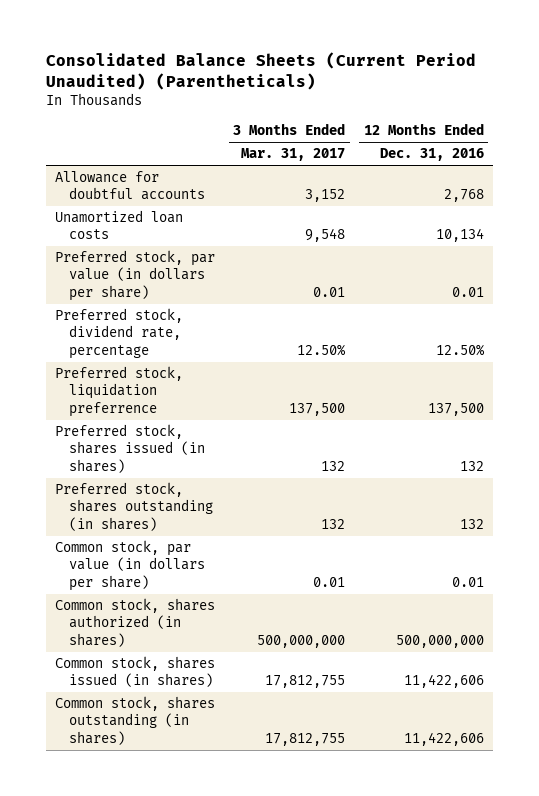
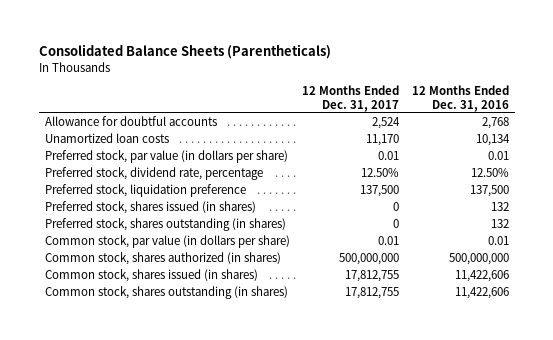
- Consolidated Balance Sheets (Current Period Unaudited) (Parentheticals)
+ Consolidated Balance Sheets (Parentheticals)
- | 3 Months Ended Mar. 31, 2017 | 12 Months Ended Dec. 31, 2016
+ | 12 Months Ended Dec. 31, 2017 | 12 Months Ended Dec. 31, 2016
- Preferred stock, liquidation preferrence | 137,500 | 137,500
+ Preferred stock, liquidation preference | 137,500 | 137,500

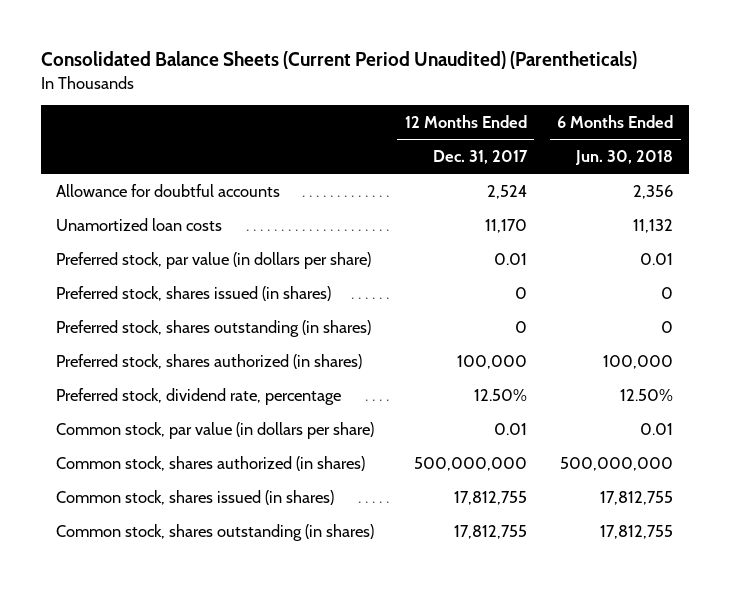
- Consolidated Balance Sheets (Parentheticals)
+ Consolidated Balance Sheets (Current Period Unaudited) (Parentheticals)
- | 12 Months Ended Dec. 31, 2017 | 12 Months Ended Dec. 31, 2016
+ | 12 Months Ended Dec. 31, 2017 | 6 Months Ended Jun. 30, 2018
- Preferred stock, liquidation preference | 137,500 | 137,500
+ Preferred stock, shares authorized (in shares) | 100,000 | 100,000
moved down: Preferred stock, dividend rate, percentage | 12.50% | 12.50%

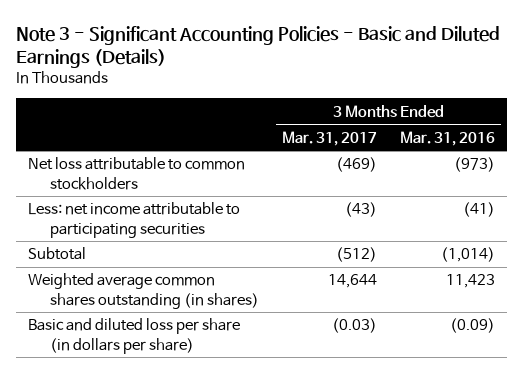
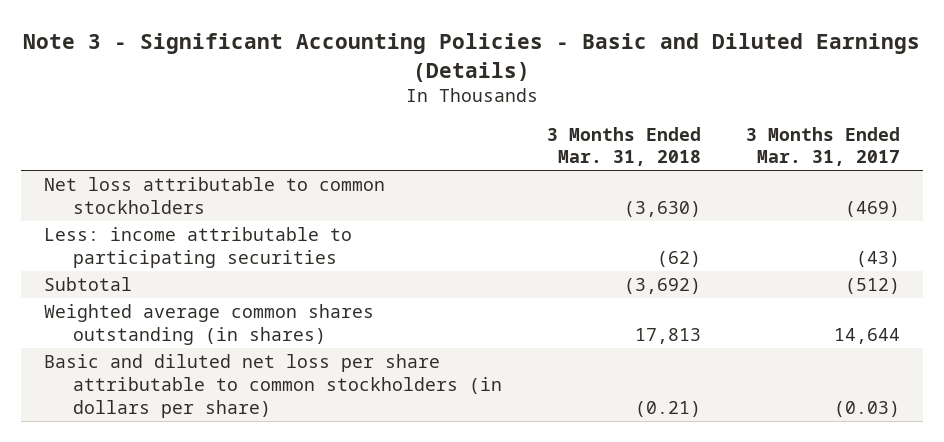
- | 3 Months Ended Mar. 31, 2017 | 3 Months Ended Mar. 31, 2016
+ | 3 Months Ended Mar. 31, 2018 | 3 Months Ended Mar. 31, 2017
- Less: net income attributable to participating securities | (43) | (41)
+ Less: income attributable to participating securities | (62) | (43)
- Basic and diluted loss per share (in dollars per share) | (0.03) | (0.09)
+ Basic and diluted net loss per share attributable to common stockholders (in dollars per share) | (0.21) | (0.03)

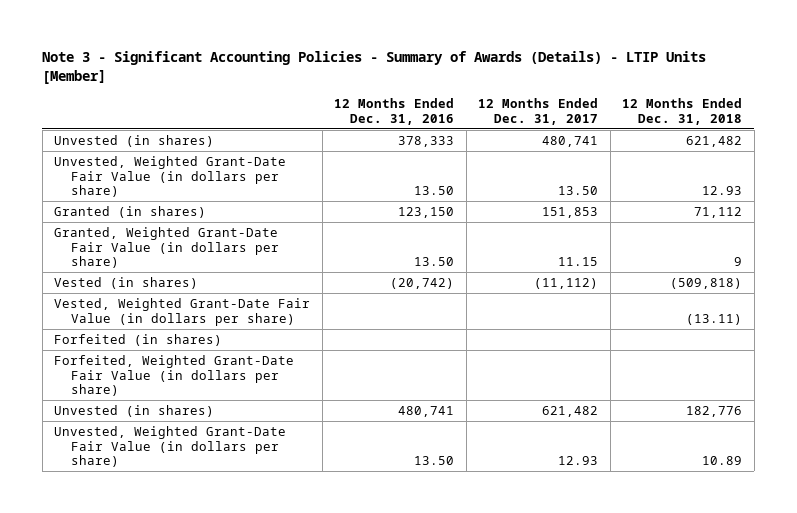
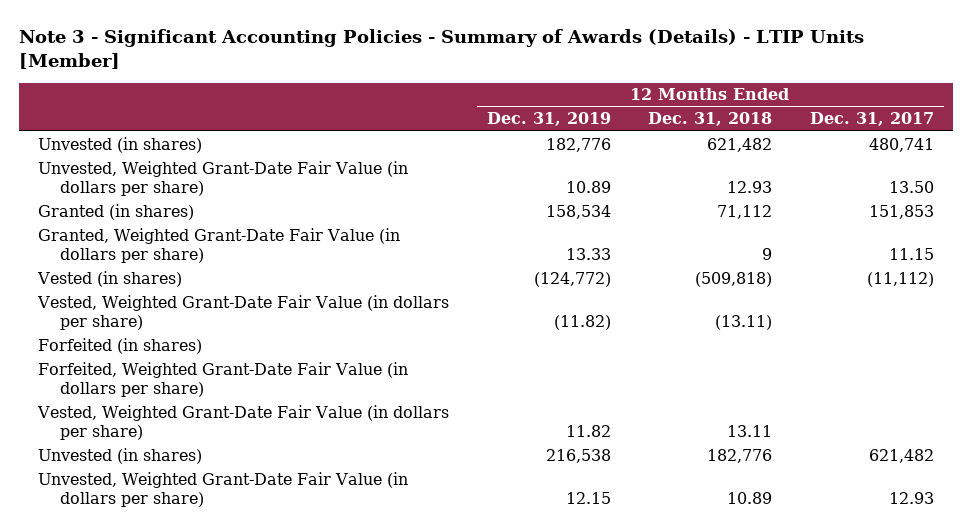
- | 12 Months Ended Dec. 31, 2016 | 12 Months Ended Dec. 31, 2017 | 12 Months Ended Dec. 31, 2018
+ | 12 Months Ended Dec. 31, 2019 | 12 Months Ended Dec. 31, 2018 | 12 Months Ended Dec. 31, 2017
+ Vested, Weighted Grant-Date Fair Value (in dollars per share) | 11.82 | 13.11 |

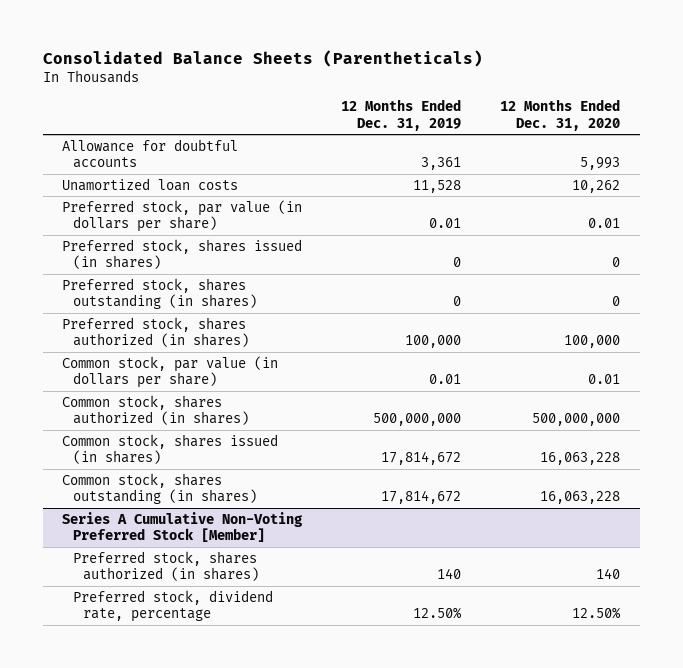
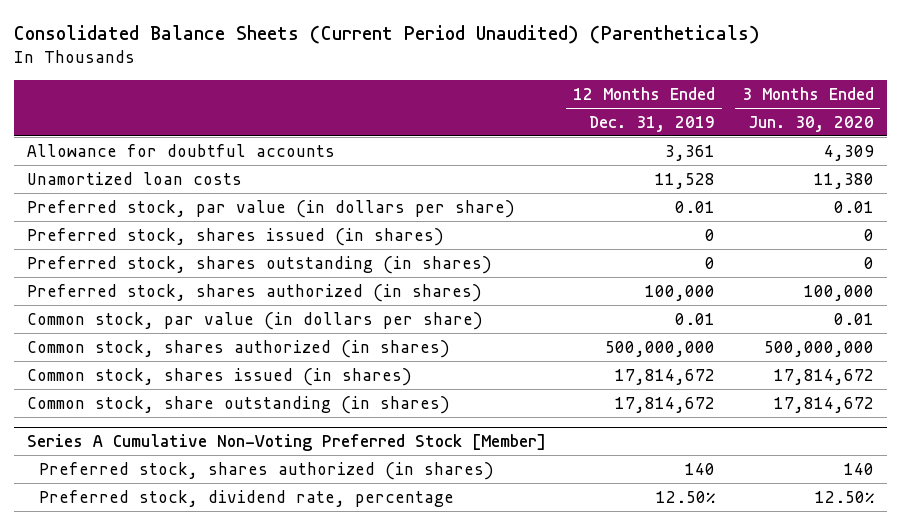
- Consolidated Balance Sheets (Parentheticals)
+ Consolidated Balance Sheets (Current Period Unaudited) (Parentheticals)
- | 12 Months Ended Dec. 31, 2019 | 12 Months Ended Dec. 31, 2020
+ | 12 Months Ended Dec. 31, 2019 | 3 Months Ended Jun. 30, 2020
- Common stock, shares outstanding (in shares) | 17,814,672 | 16,063,228
+ Common stock, share outstanding (in shares) | 17,814,672 | 17,814,672

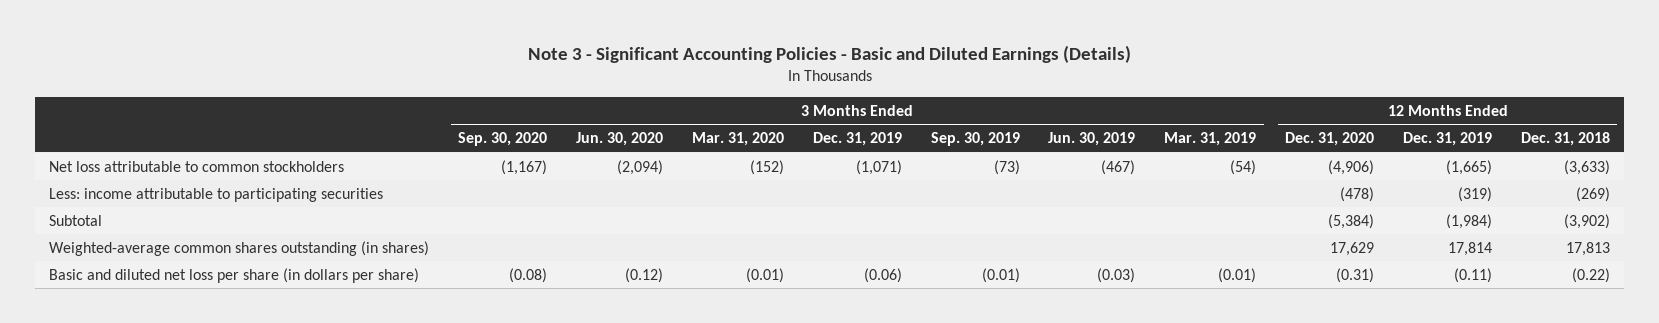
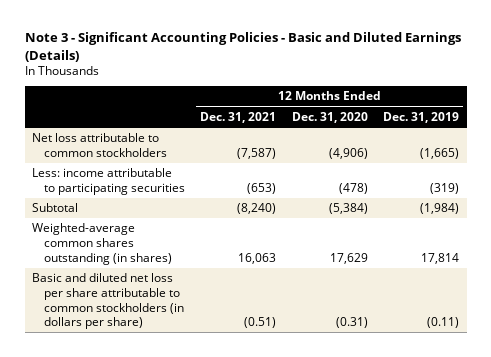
- | 3 Months Ended Sep. 30, 2020 | 3 Months Ended Jun. 30, 2020 | 3 Months Ended Mar. 31, 2020 | 3 Months Ended Dec. 31, 2019 | 3 Months Ended Sep. 30, 2019 | 3 Months Ended Jun. 30, 2019 | 3 Months Ended Mar. 31, 2019 | 12 Months Ended Dec. 31, 2020 | 12 Months Ended Dec. 31, 2019 | 12 Months Ended Dec. 31, 2018
+ | 12 Months Ended Dec. 31, 2021 | 12 Months Ended Dec. 31, 2020 | 12 Months Ended Dec. 31, 2019
- Basic and diluted net loss per share (in dollars per share) | (0.08) | (0.12) | (0.01) | (0.06) | (0.01) | (0.03) | (0.01) | (0.31) | (0.11) | (0.22)
+ Basic and diluted net loss per share attributable to common stockholders (in dollars per share) | (0.51) | (0.31) | (0.11)

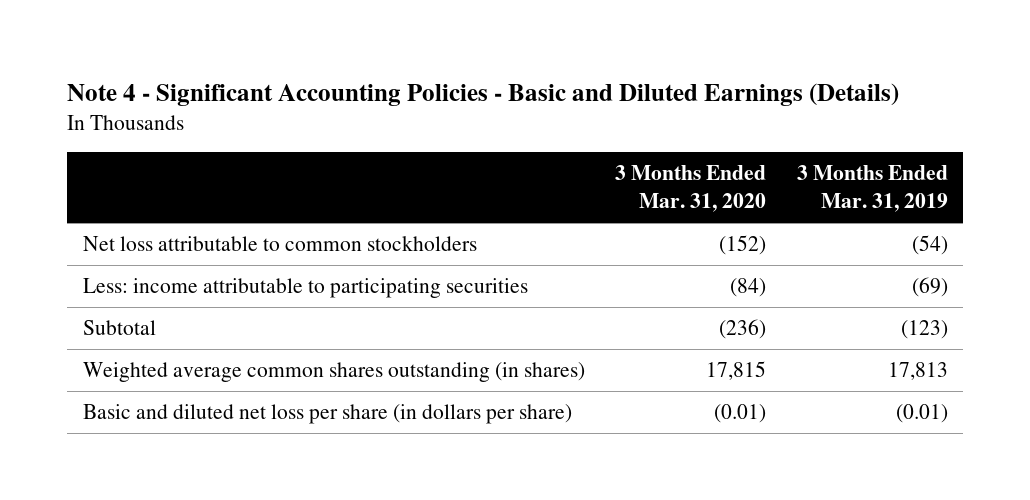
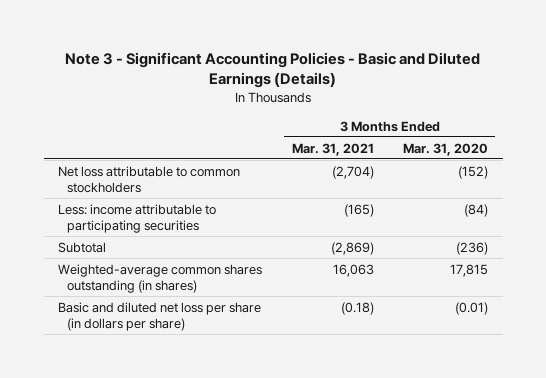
- Note 4 - Significant Accounting Policies - Basic and Diluted Earnings (Details)
+ Note 3 - Significant Accounting Policies - Basic and Diluted Earnings (Details)
- | 3 Months Ended Mar. 31, 2020 | 3 Months Ended Mar. 31, 2019
+ | 3 Months Ended Mar. 31, 2021 | 3 Months Ended Mar. 31, 2020
- Weighted average common shares outstanding (in shares) | 17,815 | 17,813
+ Weighted-average common shares outstanding (in shares) | 16,063 | 17,815

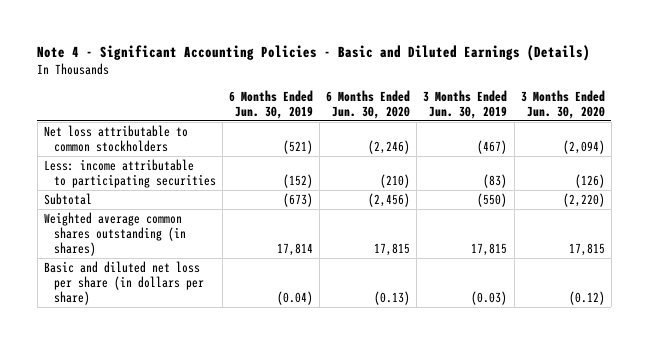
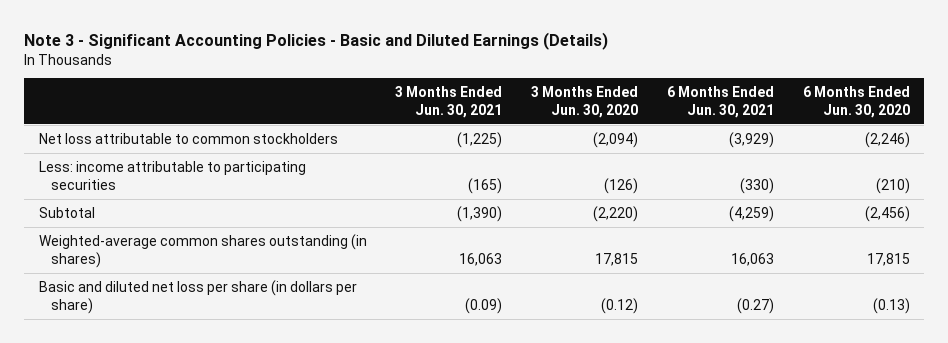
- Note 4 - Significant Accounting Policies - Basic and Diluted Earnings (Details)
+ Note 3 - Significant Accounting Policies - Basic and Diluted Earnings (Details)
- | 6 Months Ended Jun. 30, 2019 | 6 Months Ended Jun. 30, 2020 | 3 Months Ended Jun. 30, 2019 | 3 Months Ended Jun. 30, 2020
+ | 3 Months Ended Jun. 30, 2021 | 3 Months Ended Jun. 30, 2020 | 6 Months Ended Jun. 30, 2021 | 6 Months Ended Jun. 30, 2020
- Weighted average common shares outstanding (in shares) | 17,814 | 17,815 | 17,815 | 17,815
+ Weighted-average common shares outstanding (in shares) | 16,063 | 17,815 | 16,063 | 17,815

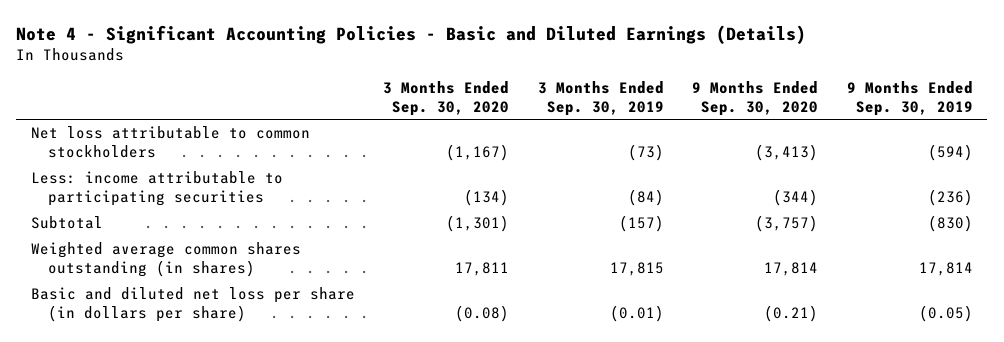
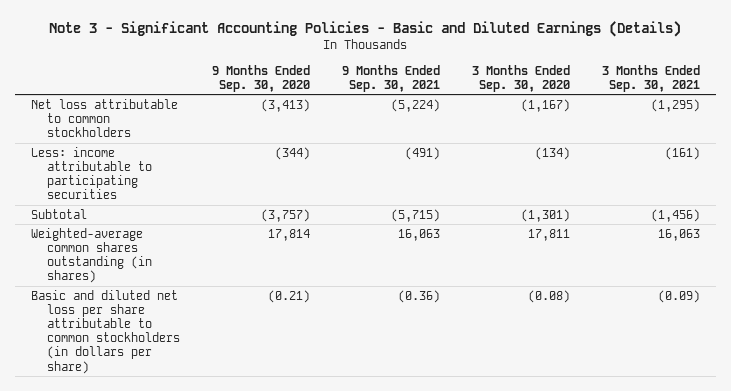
- Note 4 - Significant Accounting Policies - Basic and Diluted Earnings (Details)
+ Note 3 - Significant Accounting Policies - Basic and Diluted Earnings (Details)
- | 3 Months Ended Sep. 30, 2020 | 3 Months Ended Sep. 30, 2019 | 9 Months Ended Sep. 30, 2020 | 9 Months Ended Sep. 30, 2019
+ | 9 Months Ended Sep. 30, 2020 | 9 Months Ended Sep. 30, 2021 | 3 Months Ended Sep. 30, 2020 | 3 Months Ended Sep. 30, 2021
- Weighted average common shares outstanding (in shares) | 17,811 | 17,815 | 17,814 | 17,814
- Basic and diluted net loss per share (in dollars per share) | (0.08) | (0.01) | (0.21) | (0.05)
+ Weighted-average common shares outstanding (in shares) | 17,814 | 16,063 | 17,811 | 16,063
+ Basic and diluted net loss per share attributable to common stockholders (in dollars per share) | (0.21) | (0.36) | (0.08) | (0.09)

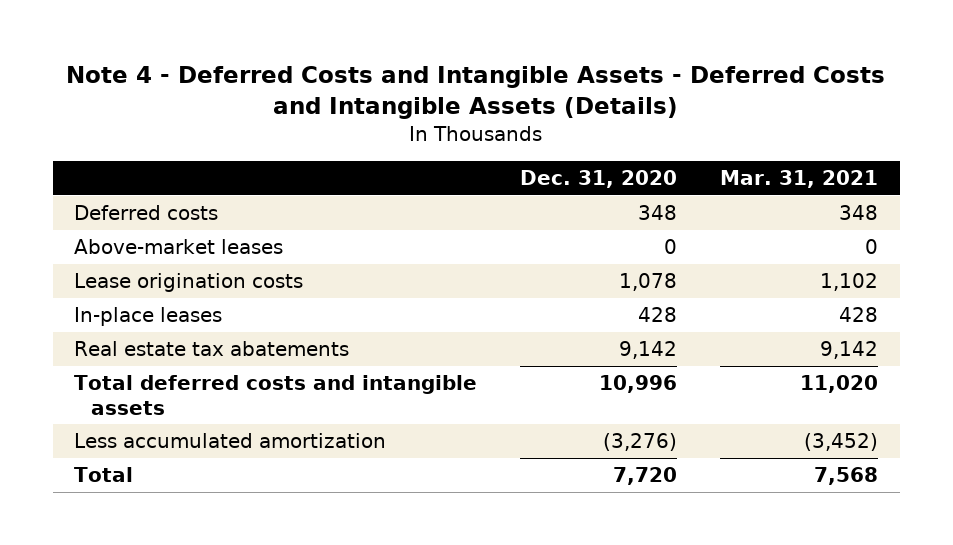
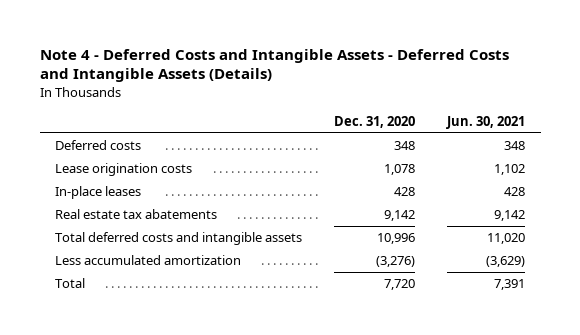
- | Dec. 31, 2020 | Mar. 31, 2021
+ | Dec. 31, 2020 | Jun. 30, 2021
- Above-market leases | 0 | 0

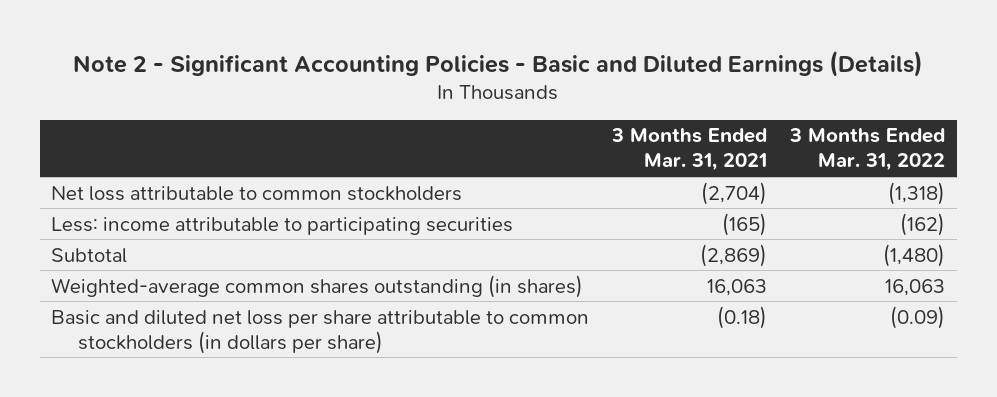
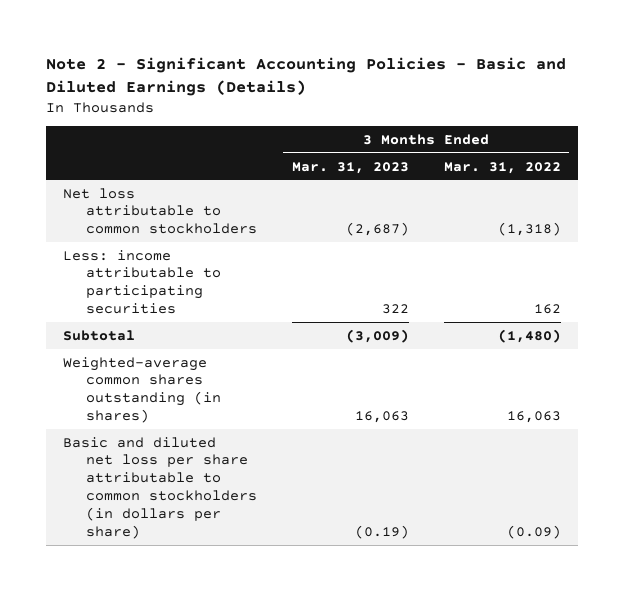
- | 3 Months Ended Mar. 31, 2021 | 3 Months Ended Mar. 31, 2022
+ | 3 Months Ended Mar. 31, 2023 | 3 Months Ended Mar. 31, 2022
- Less: income attributable to participating securities | (165) | (162)
+ Less: income attributable to participating securities | 322 | 162

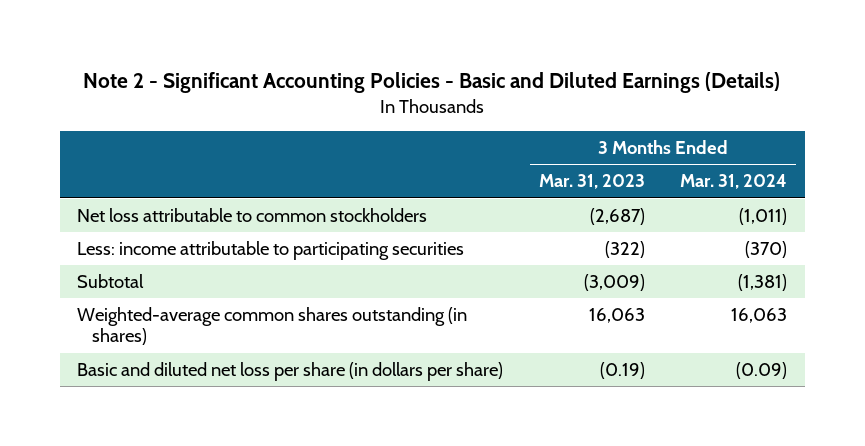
- | 3 Months Ended Mar. 31, 2023 | 3 Months Ended Mar. 31, 2022
+ | 3 Months Ended Mar. 31, 2023 | 3 Months Ended Mar. 31, 2024
- Less: income attributable to participating securities | 322 | 162
+ Less: income attributable to participating securities | (322) | (370)
- Basic and diluted net loss per share attributable to common stockholders (in dollars per share) | (0.19) | (0.09)
+ Basic and diluted net loss per share (in dollars per share) | (0.19) | (0.09)

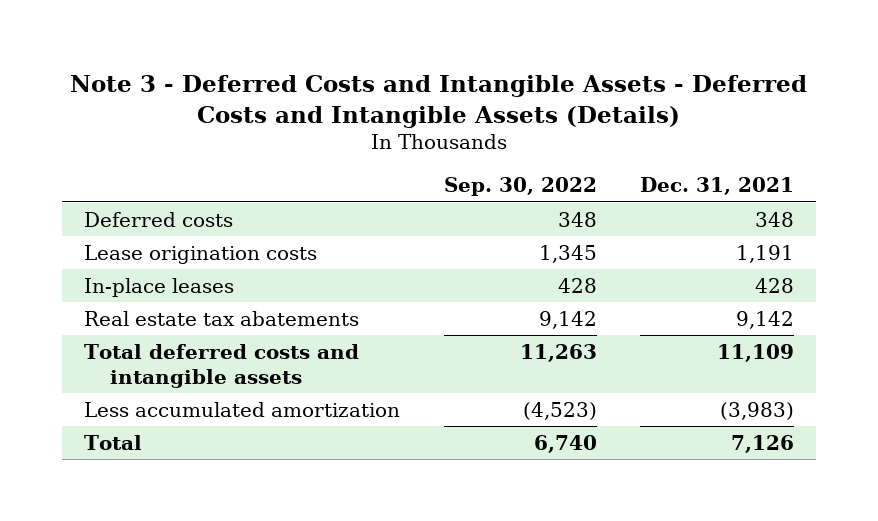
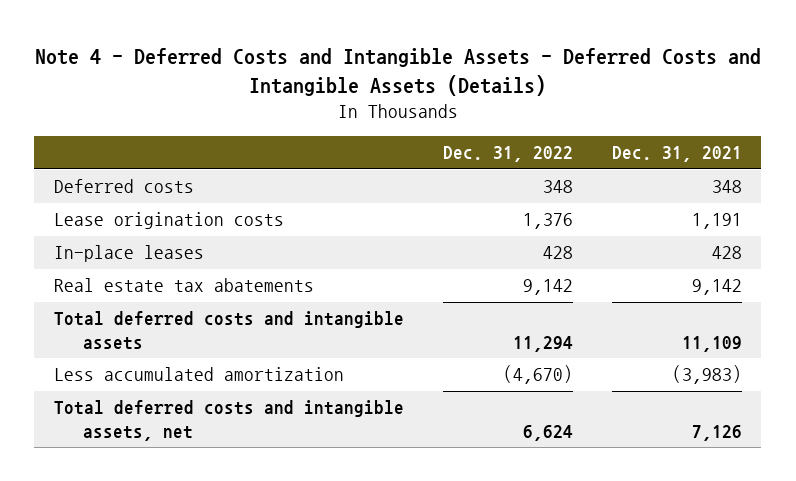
- Note 3 - Deferred Costs and Intangible Assets - Deferred Costs and Intangible Assets (Details)
+ Note 4 - Deferred Costs and Intangible Assets - Deferred Costs and Intangible Assets (Details)
- | Sep. 30, 2022 | Dec. 31, 2021
+ | Dec. 31, 2022 | Dec. 31, 2021
- Total | 6,740 | 7,126
+ Total deferred costs and intangible assets, net | 6,624 | 7,126

